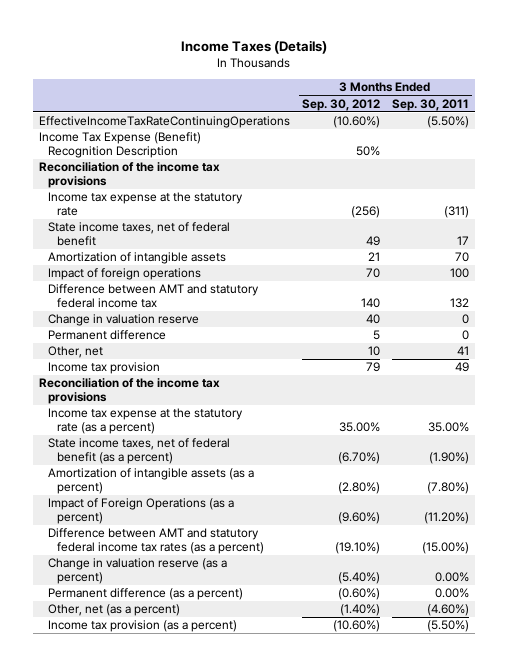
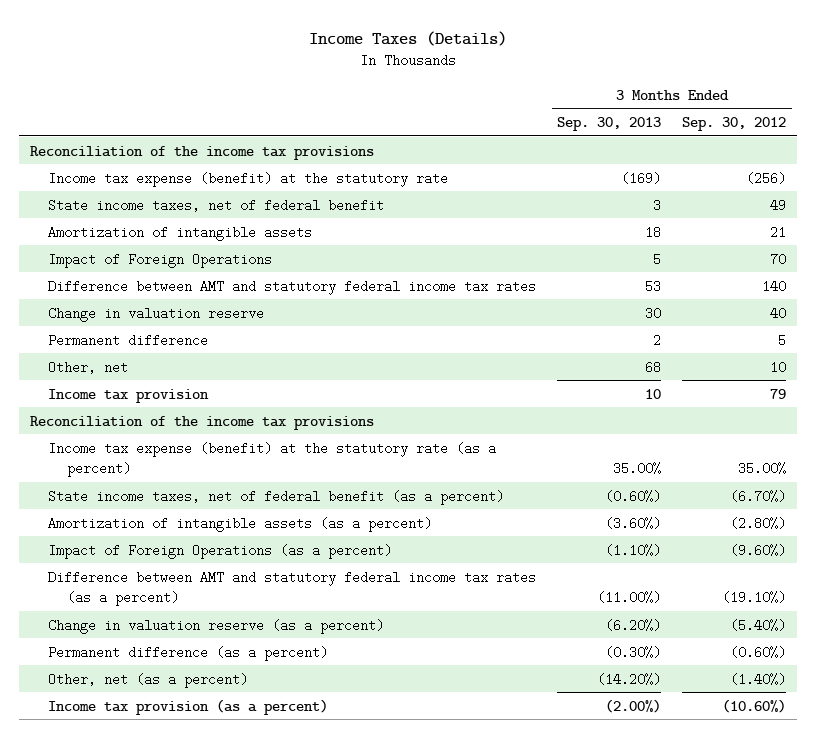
- | 3 Months Ended Sep. 30, 2012 | 3 Months Ended Sep. 30, 2011
+ | 3 Months Ended Sep. 30, 2013 | 3 Months Ended Sep. 30, 2012
- EffectiveIncomeTaxRateContinuingOperations | (10.60%) | (5.50%)
- Income Tax Expense (Benefit) Recognition Description | 50% |
- Income tax expense at the statutory rate | (256) | (311)
+ Income tax expense (benefit) at the statutory rate | (169) | (256)
- Impact of foreign operations | 70 | 100
- Difference between AMT and statutory federal income tax | 140 | 132
+ Impact of Foreign Operations | 5 | 70
+ Difference between AMT and statutory federal income tax rates | 53 | 140
- Income tax expense at the statutory rate (as a percent) | 35.00% | 35.00%
+ Income tax expense (benefit) at the statutory rate (as a percent) | 35.00% | 35.00%

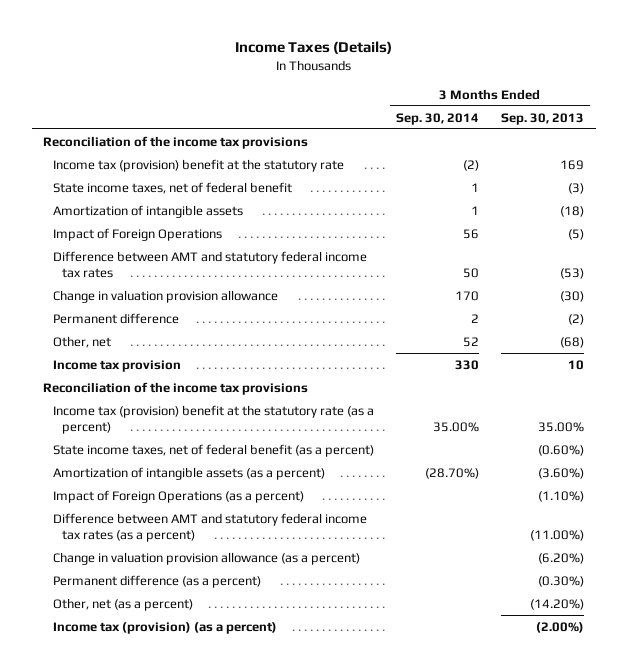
- | 3 Months Ended Sep. 30, 2013 | 3 Months Ended Sep. 30, 2012
+ | 3 Months Ended Sep. 30, 2014 | 3 Months Ended Sep. 30, 2013
- Income tax expense (benefit) at the statutory rate | (169) | (256)
- State income taxes, net of federal benefit | 3 | 49
- Amortization of intangible assets | 18 | 21
- Impact of Foreign Operations | 5 | 70
- Difference between AMT and statutory federal income tax rates | 53 | 140
- Change in valuation reserve | 30 | 40
- Permanent difference | 2 | 5
- Other, net | 68 | 10
+ Income tax (provision) benefit at the statutory rate | (2) | 169
+ State income taxes, net of federal benefit | 1 | (3)
+ Amortization of intangible assets | 1 | (18)
+ Impact of Foreign Operations | 56 | (5)
+ Difference between AMT and statutory federal income tax rates | 50 | (53)
+ Change in valuation provision allowance | 170 | (30)
+ Permanent difference | 2 | (2)
+ Other, net | 52 | (68)
- Income tax expense (benefit) at the statutory rate (as a percent) | 35.00% | 35.00%
+ Income tax (provision) benefit at the statutory rate (as a percent) | 35.00% | 35.00%
- Change in valuation reserve (as a percent) | (6.20%) | (5.40%)
+ Change in valuation provision allowance (as a percent) | | (6.20%)
- Income tax provision (as a percent) | (2.00%) | (10.60%)
+ Income tax (provision) (as a percent) | | (2.00%)

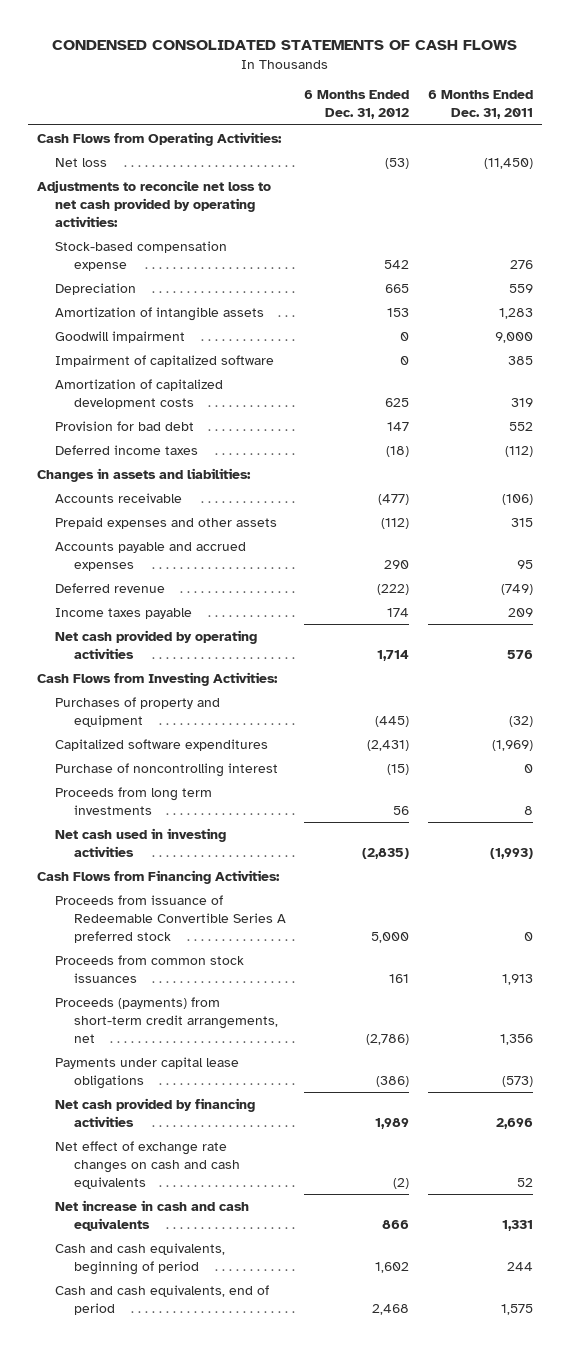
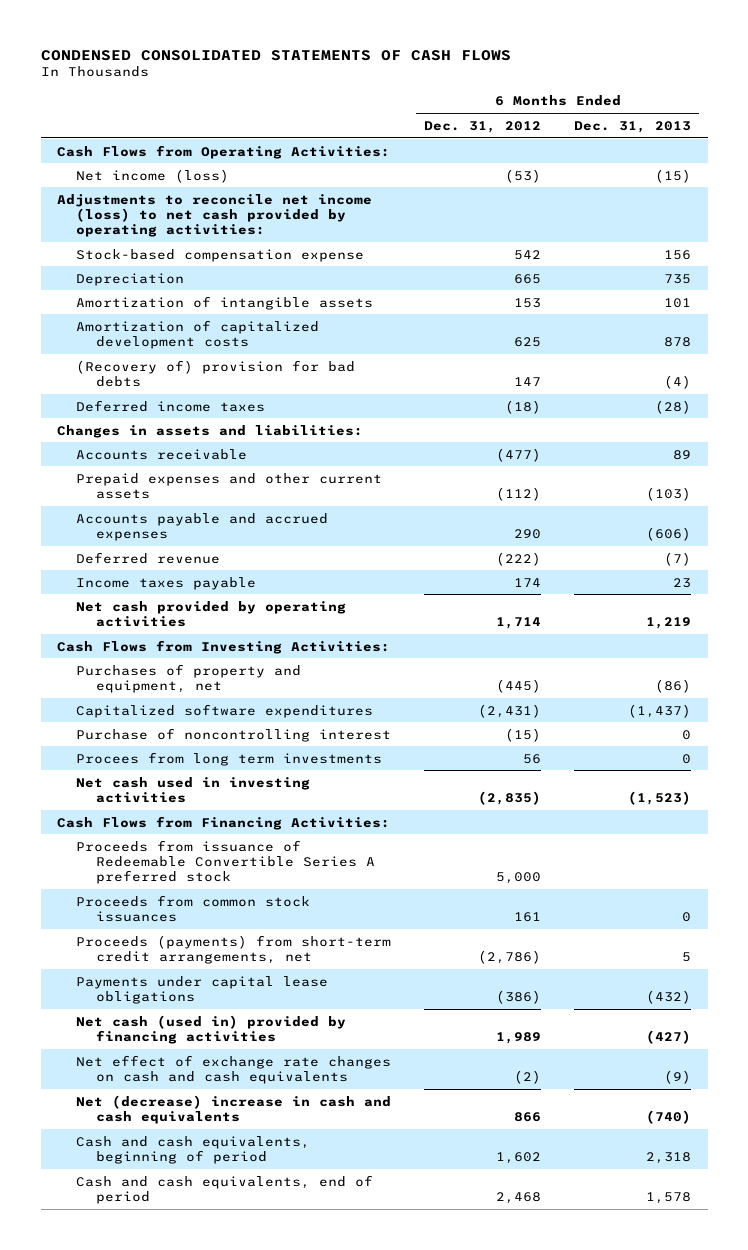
- | 6 Months Ended Dec. 31, 2012 | 6 Months Ended Dec. 31, 2011
+ | 6 Months Ended Dec. 31, 2012 | 6 Months Ended Dec. 31, 2013
- Net loss | (53) | (11,450)
- Adjustments to reconcile net loss to net cash provided by operating activities:
+ Net income (loss) | (53) | (15)
+ Adjustments to reconcile net income (loss) to net cash provided by operating activities:
- Goodwill impairment | 0 | 9,000
- Impairment of capitalized software | 0 | 385
- Provision for bad debt | 147 | 552
+ (Recovery of) provision for bad debts | 147 | (4)
- Prepaid expenses and other assets | (112) | 315
+ Prepaid expenses and other current assets | (112) | (103)
- Purchases of property and equipment | (445) | (32)
+ Purchases of property and equipment, net | (445) | (86)
- Proceeds from long term investments | 56 | 8
+ Procees from long term investments | 56 | 0
- Net cash provided by financing activities | 1,989 | 2,696
+ Net cash (used in) provided by financing activities | 1,989 | (427)
- Net increase in cash and cash equivalents | 866 | 1,331
+ Net (decrease) increase in cash and cash equivalents | 866 | (740)

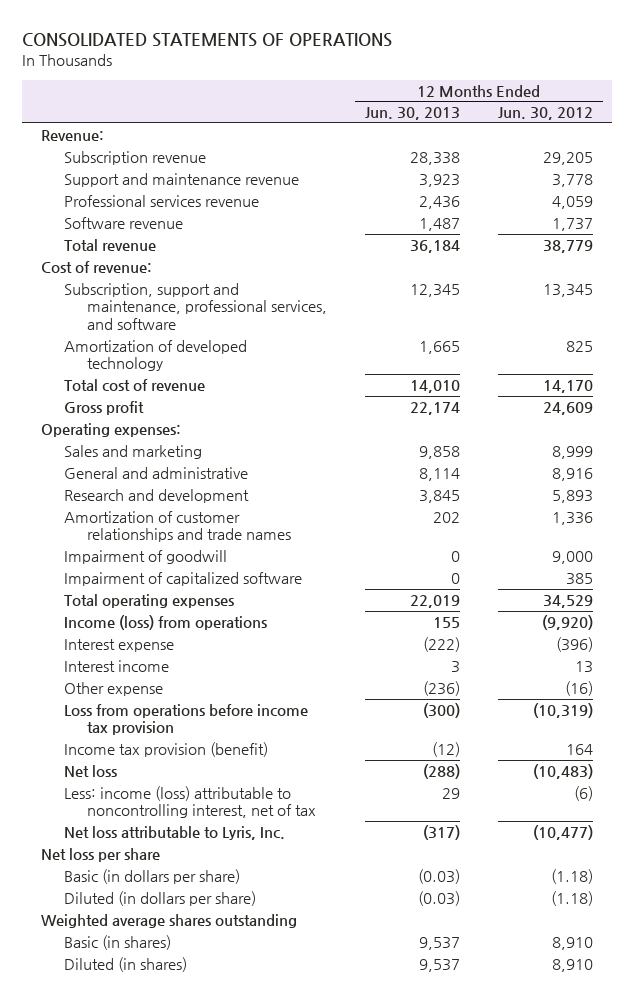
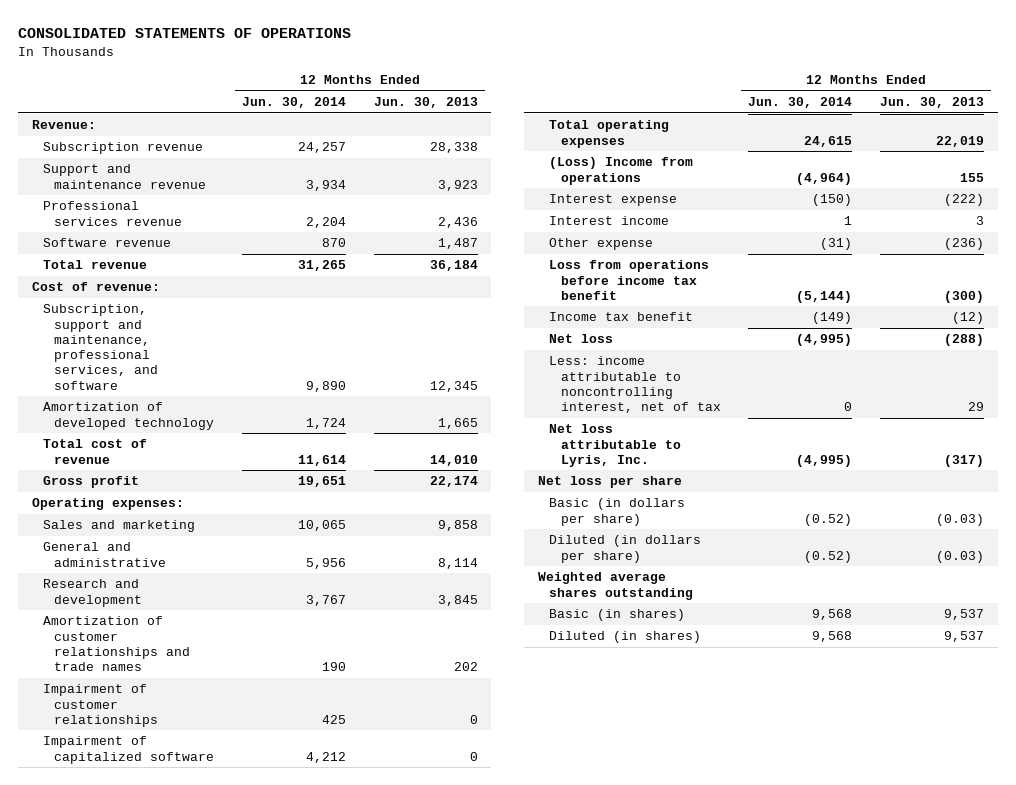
- | 12 Months Ended Jun. 30, 2013 | 12 Months Ended Jun. 30, 2012
+ | 12 Months Ended Jun. 30, 2014 | 12 Months Ended Jun. 30, 2013
- Impairment of goodwill | 0 | 9,000
+ Impairment of customer relationships | 425 | 0
- Income (loss) from operations | 155 | (9,920)
+ (Loss) Income from operations | (4,964) | 155
- Loss from operations before income tax provision | (300) | (10,319)
- Income tax provision (benefit) | (12) | 164
+ Loss from operations before income tax benefit | (5,144) | (300)
+ Income tax benefit | (149) | (12)
- Less: income (loss) attributable to noncontrolling interest, net of tax | 29 | (6)
+ Less: income attributable to noncontrolling interest, net of tax | 0 | 29

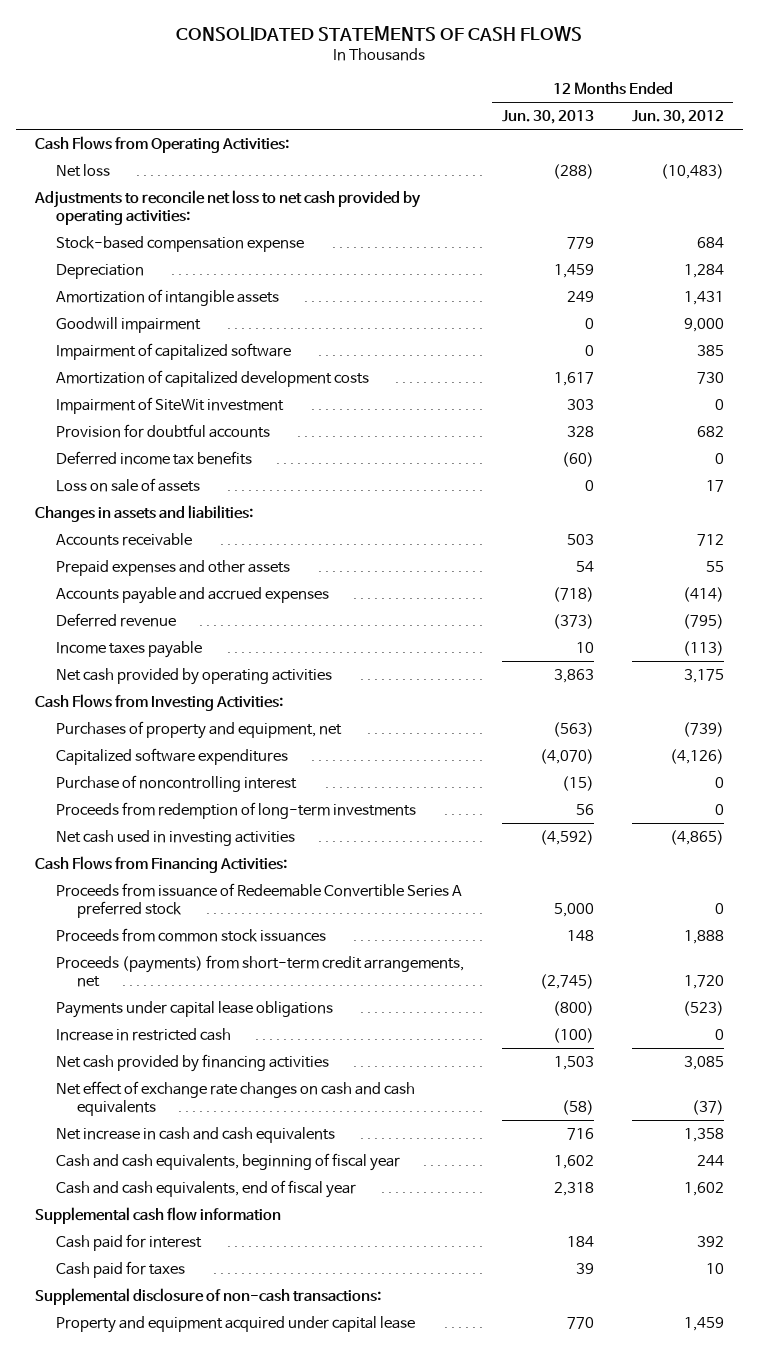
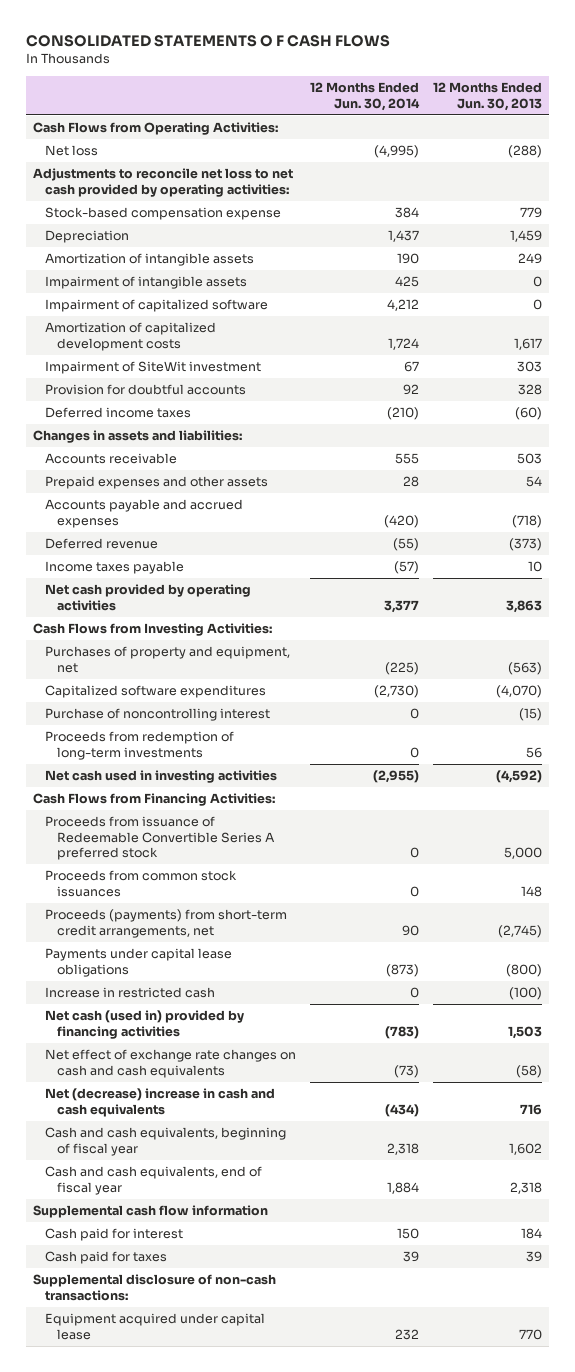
- CONSOLIDATED STATEMENTS OF CASH FLOWS
+ CONSOLIDATED STATEMENTS O F CASH FLOWS
- | 12 Months Ended Jun. 30, 2013 | 12 Months Ended Jun. 30, 2012
+ | 12 Months Ended Jun. 30, 2014 | 12 Months Ended Jun. 30, 2013
- Goodwill impairment | 0 | 9,000
+ Impairment of intangible assets | 425 | 0
- Deferred income tax benefits | (60) | 0
- Loss on sale of assets | 0 | 17
+ Deferred income taxes | (210) | (60)
- Net cash provided by financing activities | 1,503 | 3,085
+ Net cash (used in) provided by financing activities | (783) | 1,503
- Net increase in cash and cash equivalents | 716 | 1,358
+ Net (decrease) increase in cash and cash equivalents | (434) | 716
- Property and equipment acquired under capital lease | 770 | 1,459
+ Equipment acquired under capital lease | 232 | 770

